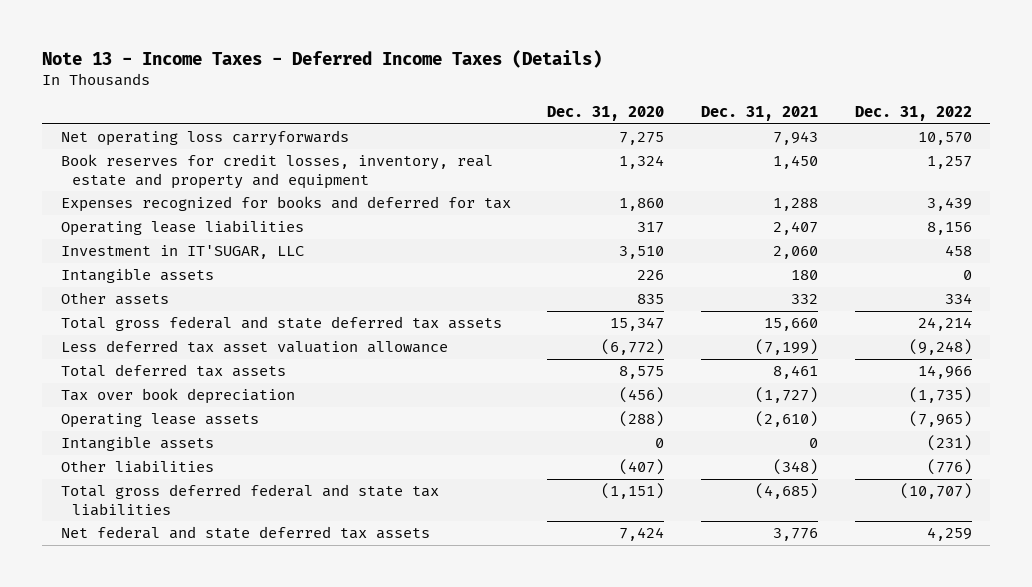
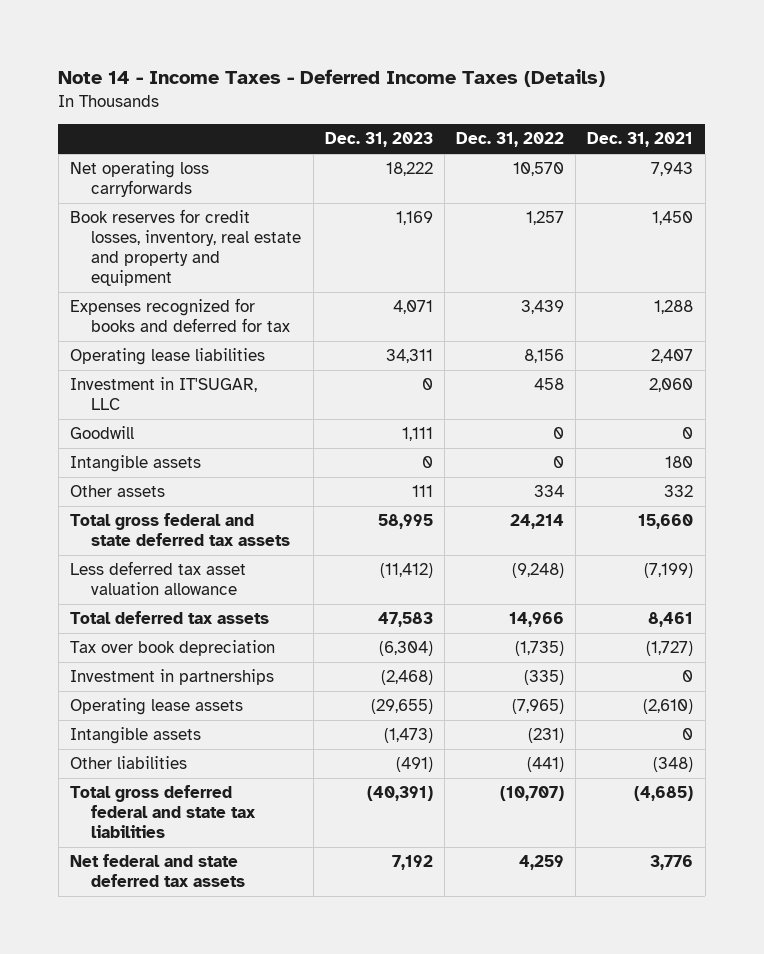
- Note 13 - Income Taxes - Deferred Income Taxes (Details)
+ Note 14 - Income Taxes - Deferred Income Taxes (Details)
- | Dec. 31, 2020 | Dec. 31, 2021 | Dec. 31, 2022
+ | Dec. 31, 2023 | Dec. 31, 2022 | Dec. 31, 2021
+ Goodwill | 1,111 | 0 | 0
+ Investment in partnerships | (2,468) | (335) | 0
- Other liabilities | (407) | (348) | (776)
+ Other liabilities | (491) | (441) | (348)

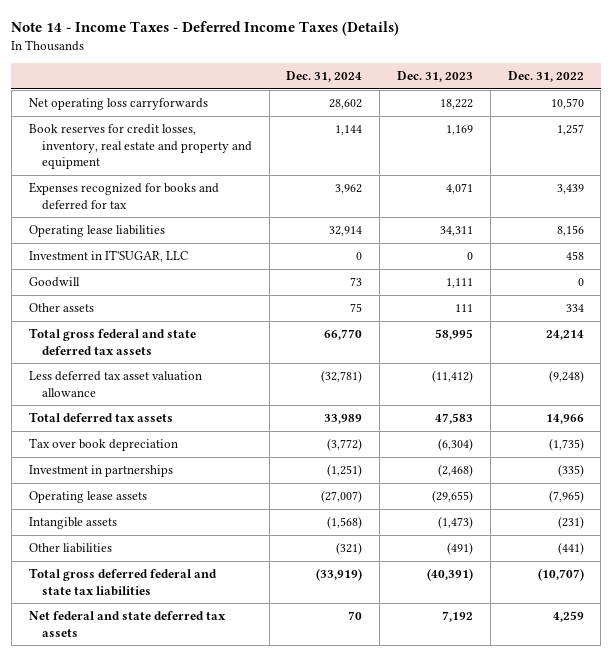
- | Dec. 31, 2023 | Dec. 31, 2022 | Dec. 31, 2021
+ | Dec. 31, 2024 | Dec. 31, 2023 | Dec. 31, 2022
- Intangible assets | 0 | 0 | 180

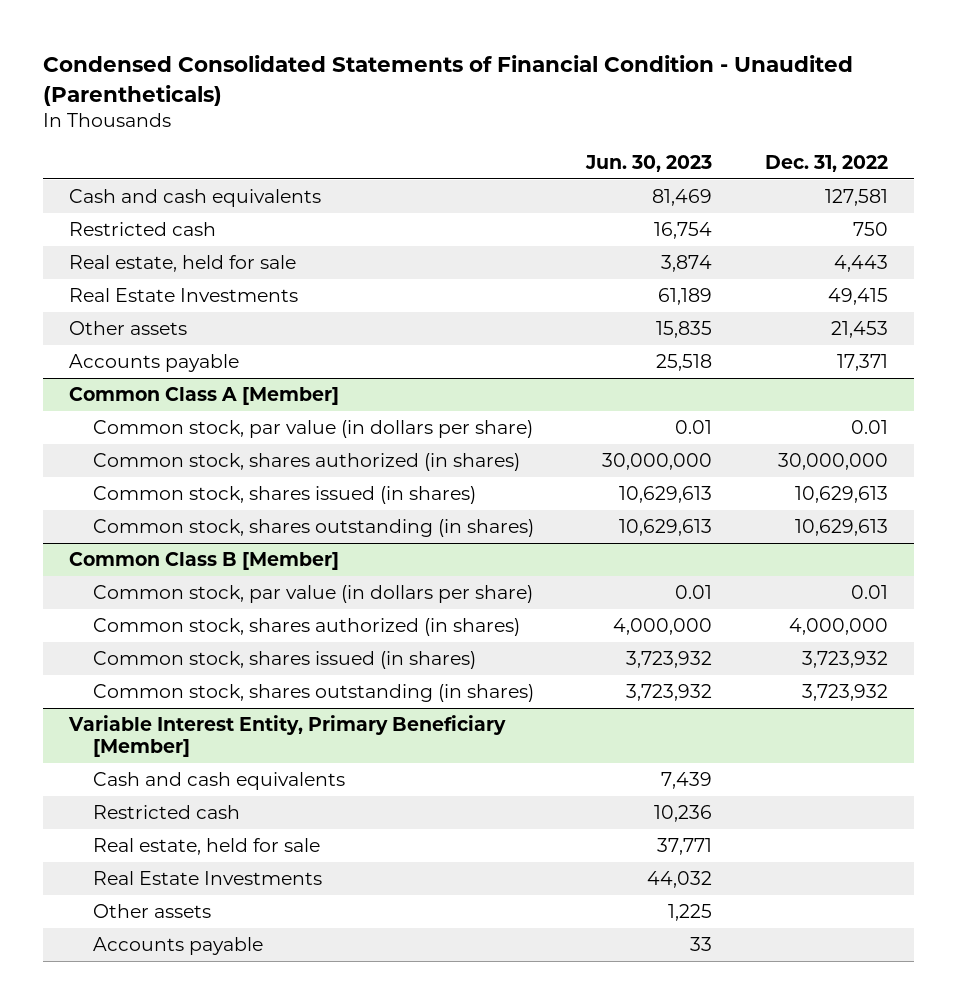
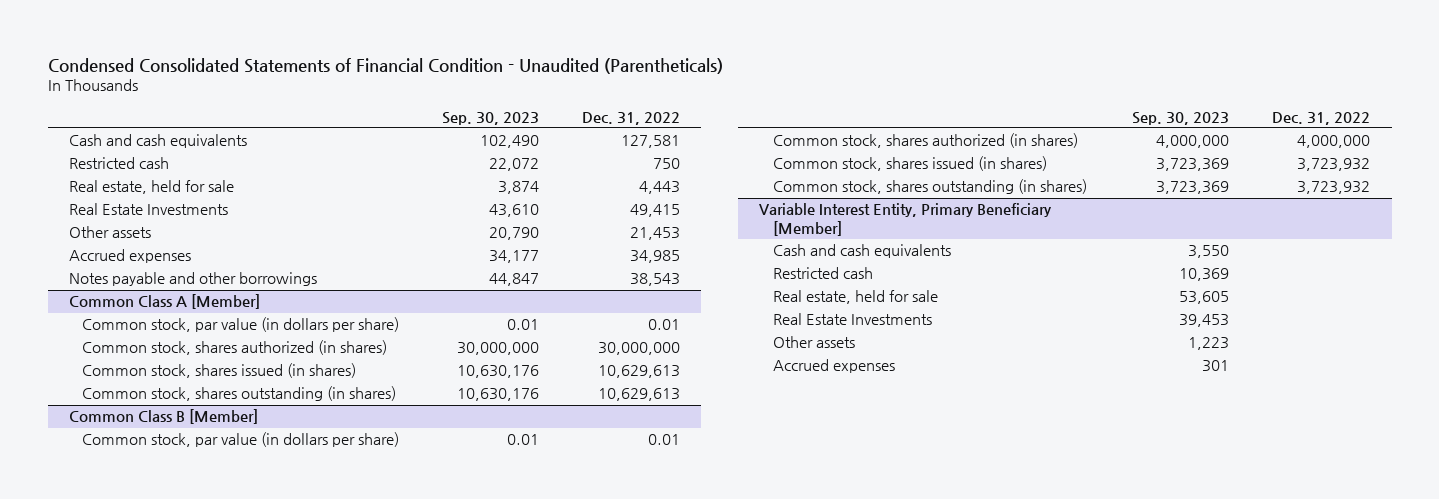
- | Jun. 30, 2023 | Dec. 31, 2022
+ | Sep. 30, 2023 | Dec. 31, 2022
- Accounts payable | 25,518 | 17,371
+ Accrued expenses | 34,177 | 34,985
+ Notes payable and other borrowings | 44,847 | 38,543
@ Variable Interest Entity, Primary Beneficiary [Member]
- Accounts payable | 33 |
+ Accrued expenses | 301 |

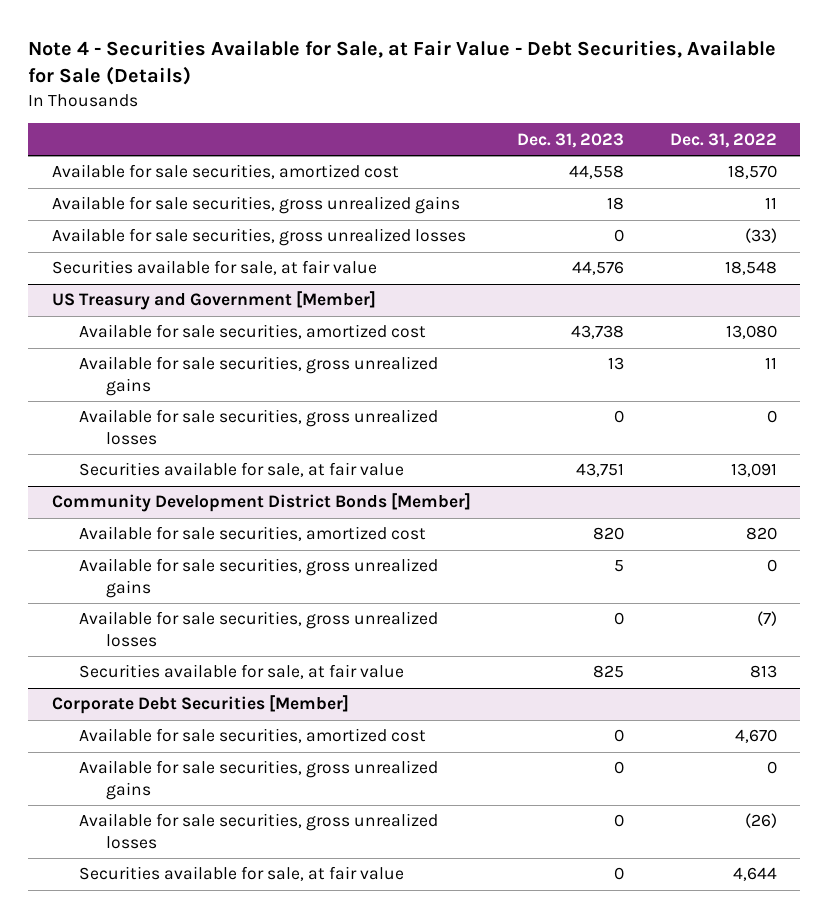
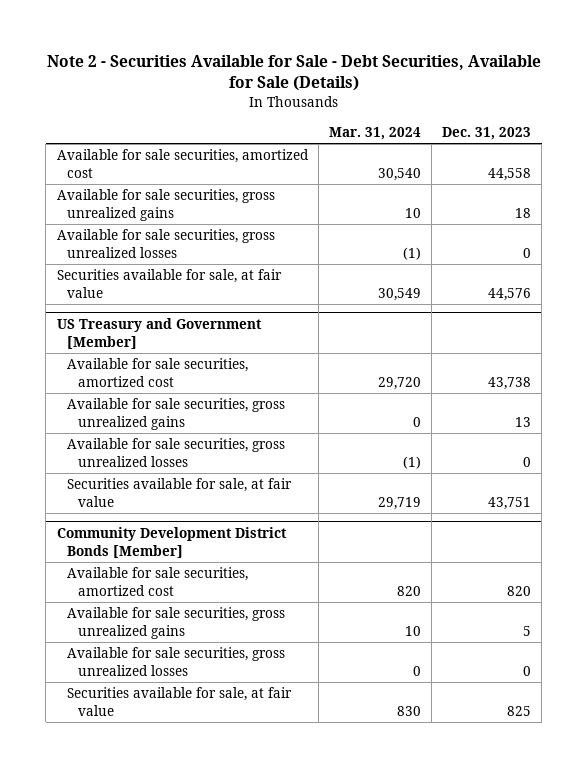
- Note 4 - Securities Available for Sale, at Fair Value - Debt Securities, Available for Sale (Details)
+ Note 2 - Securities Available for Sale - Debt Securities, Available for Sale (Details)
- | Dec. 31, 2023 | Dec. 31, 2022
+ | Mar. 31, 2024 | Dec. 31, 2023
- Corporate Debt Securities [Member]
- Available for sale securities, amortized cost | 0 | 4,670
- Available for sale securities, gross unrealized gains | 0 | 0
- Available for sale securities, gross unrealized losses | 0 | (26)
- Securities available for sale, at fair value | 0 | 4,644

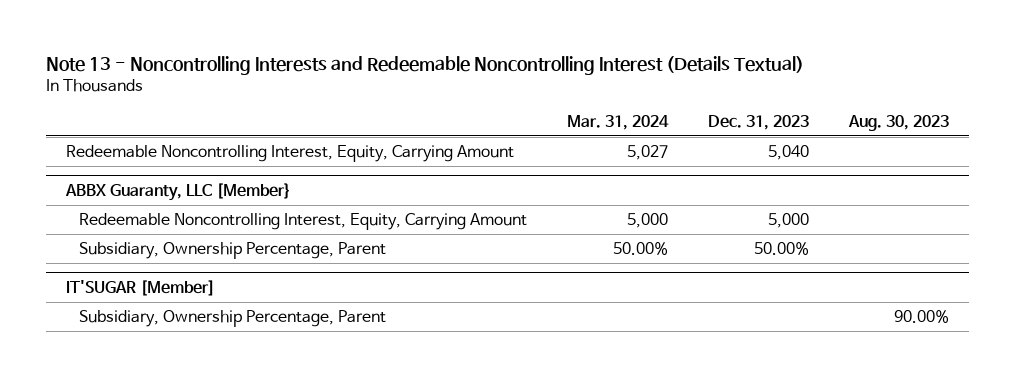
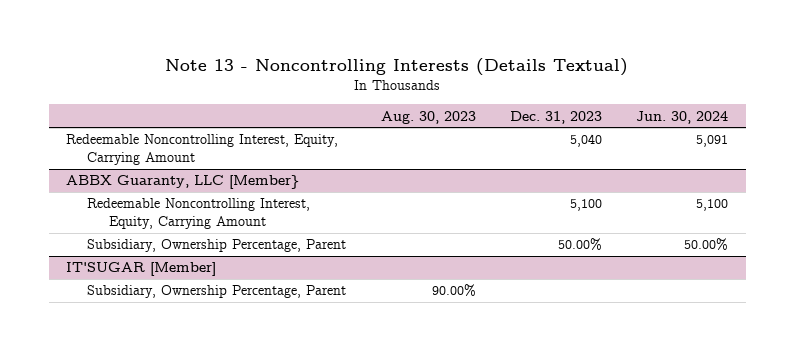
- Note 13 - Noncontrolling Interests and Redeemable Noncontrolling Interest (Details Textual)
+ Note 13 - Noncontrolling Interests (Details Textual)
- | Mar. 31, 2024 | Dec. 31, 2023 | Aug. 30, 2023
+ | Aug. 30, 2023 | Dec. 31, 2023 | Jun. 30, 2024
@ ABBX Guaranty, LLC [Member}
- Redeemable Noncontrolling Interest, Equity, Carrying Amount | 5,000 | 5,000 |
+ Redeemable Noncontrolling Interest, Equity, Carrying Amount | | 5,100 | 5,100

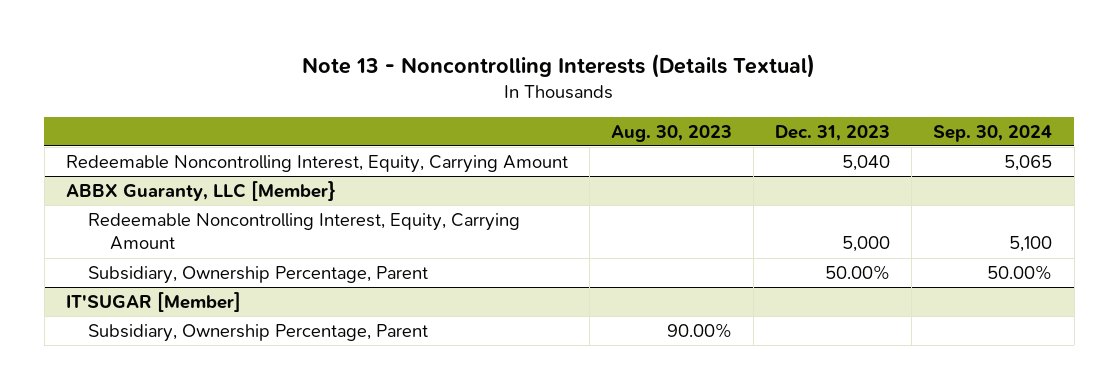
- | Aug. 30, 2023 | Dec. 31, 2023 | Jun. 30, 2024
+ | Aug. 30, 2023 | Dec. 31, 2023 | Sep. 30, 2024
@ ABBX Guaranty, LLC [Member}
- Redeemable Noncontrolling Interest, Equity, Carrying Amount | | 5,100 | 5,100
+ Redeemable Noncontrolling Interest, Equity, Carrying Amount | | 5,000 | 5,100

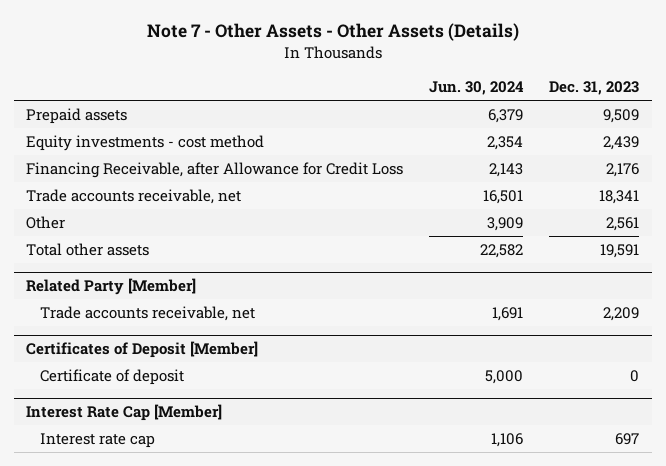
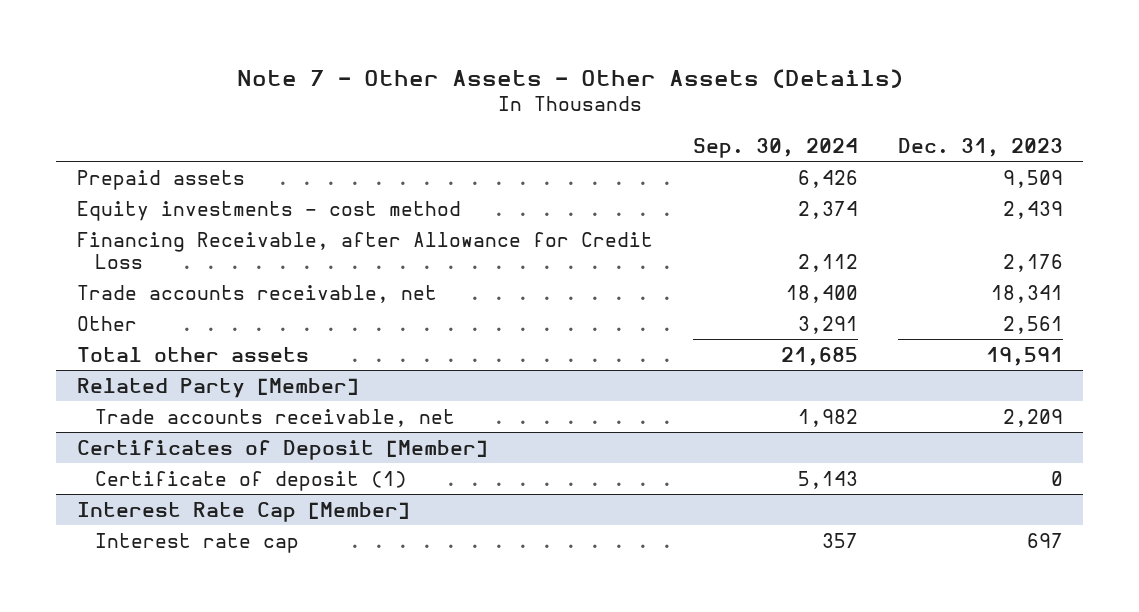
- | Jun. 30, 2024 | Dec. 31, 2023
+ | Sep. 30, 2024 | Dec. 31, 2023
@ Certificates of Deposit [Member]
- Certificate of deposit | 5,000 | 0
+ Certificate of deposit (1) | 5,143 | 0

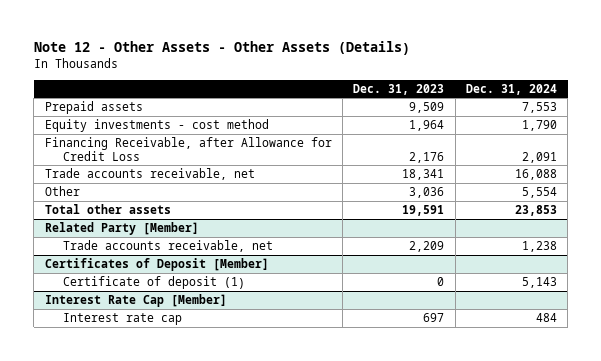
- Note 7 - Other Assets - Other Assets (Details)
+ Note 12 - Other Assets - Other Assets (Details)
- | Sep. 30, 2024 | Dec. 31, 2023
+ | Dec. 31, 2023 | Dec. 31, 2024
- Equity investments - cost method | 2,374 | 2,439
+ Equity investments - cost method | 1,964 | 1,790
- Other | 3,291 | 2,561
+ Other | 3,036 | 5,554

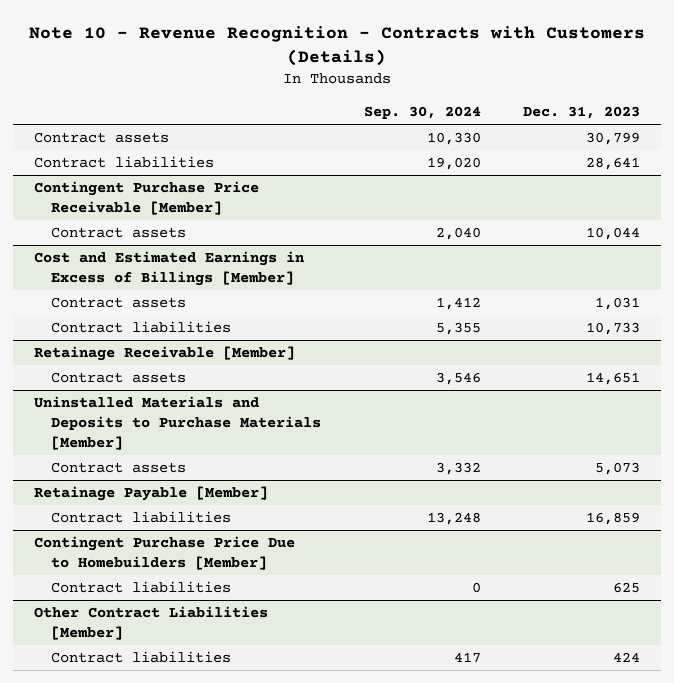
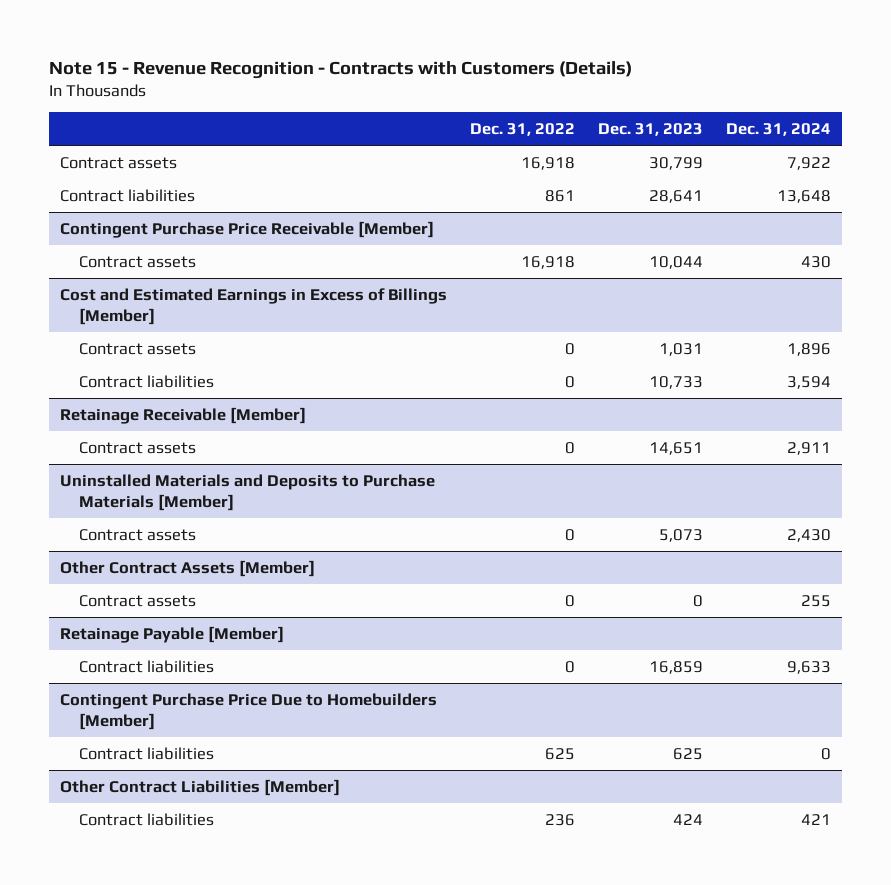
- Note 10 - Revenue Recognition - Contracts with Customers (Details)
+ Note 15 - Revenue Recognition - Contracts with Customers (Details)
- | Sep. 30, 2024 | Dec. 31, 2023
+ | Dec. 31, 2022 | Dec. 31, 2023 | Dec. 31, 2024
+ Other Contract Assets [Member]
+ Contract assets | 0 | 0 | 255

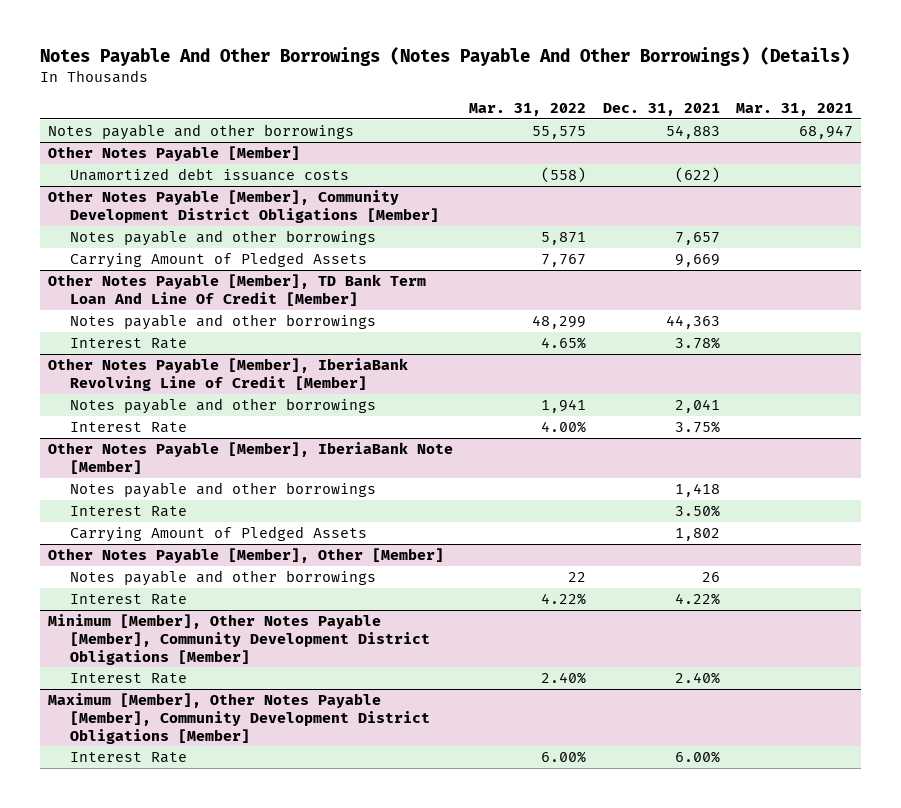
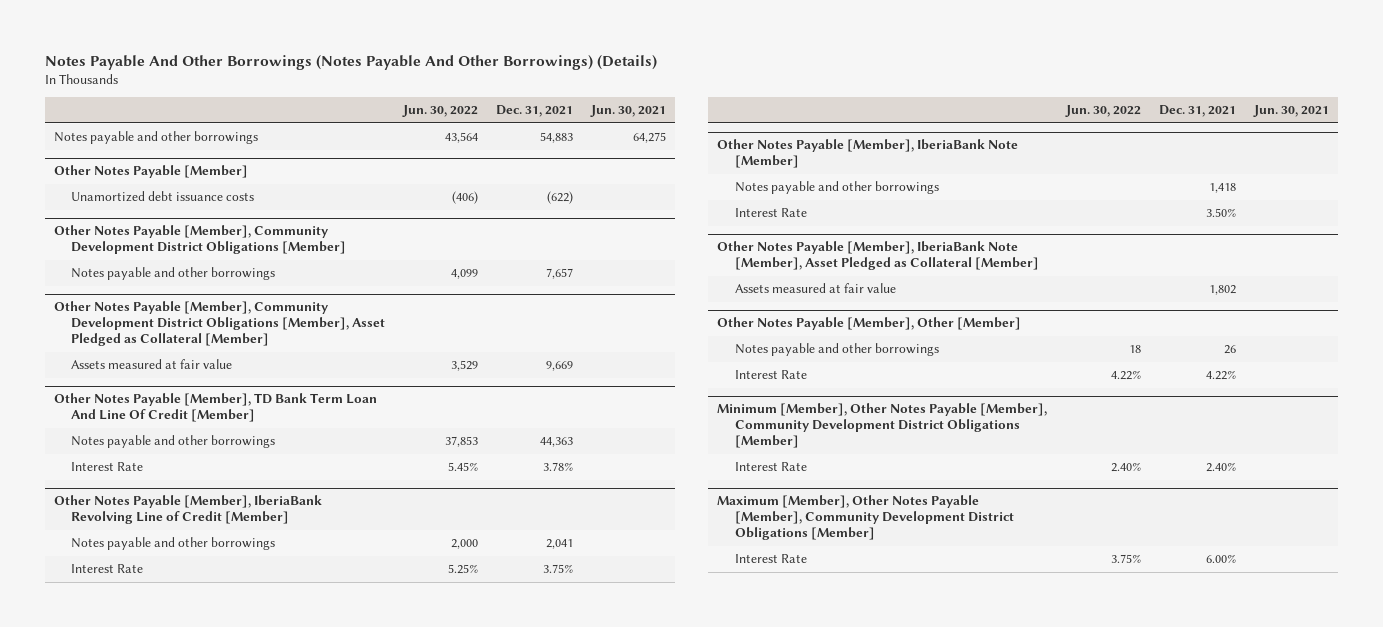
- | Mar. 31, 2022 | Dec. 31, 2021 | Mar. 31, 2021
+ | Jun. 30, 2022 | Dec. 31, 2021 | Jun. 30, 2021
@ Other Notes Payable [Member], Community Development District Obligations [Member]
- Carrying Amount of Pledged Assets | 7,767 | 9,669 |
+ Other Notes Payable [Member], Community Development District Obligations [Member], Asset Pledged as Collateral [Member]
+ Assets measured at fair value | 3,529 | 9,669 |
@ Other Notes Payable [Member], IberiaBank Note [Member]
- Carrying Amount of Pledged Assets | | 1,802 |
+ Other Notes Payable [Member], IberiaBank Note [Member], Asset Pledged as Collateral [Member]
+ Assets measured at fair value | | 1,802 |

